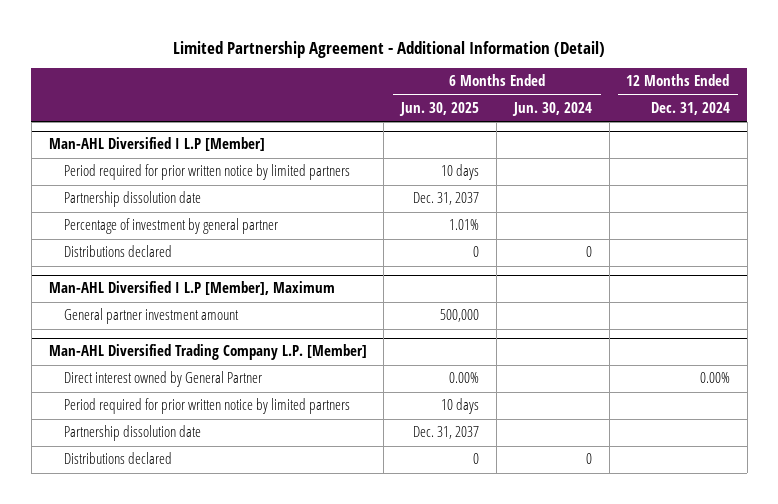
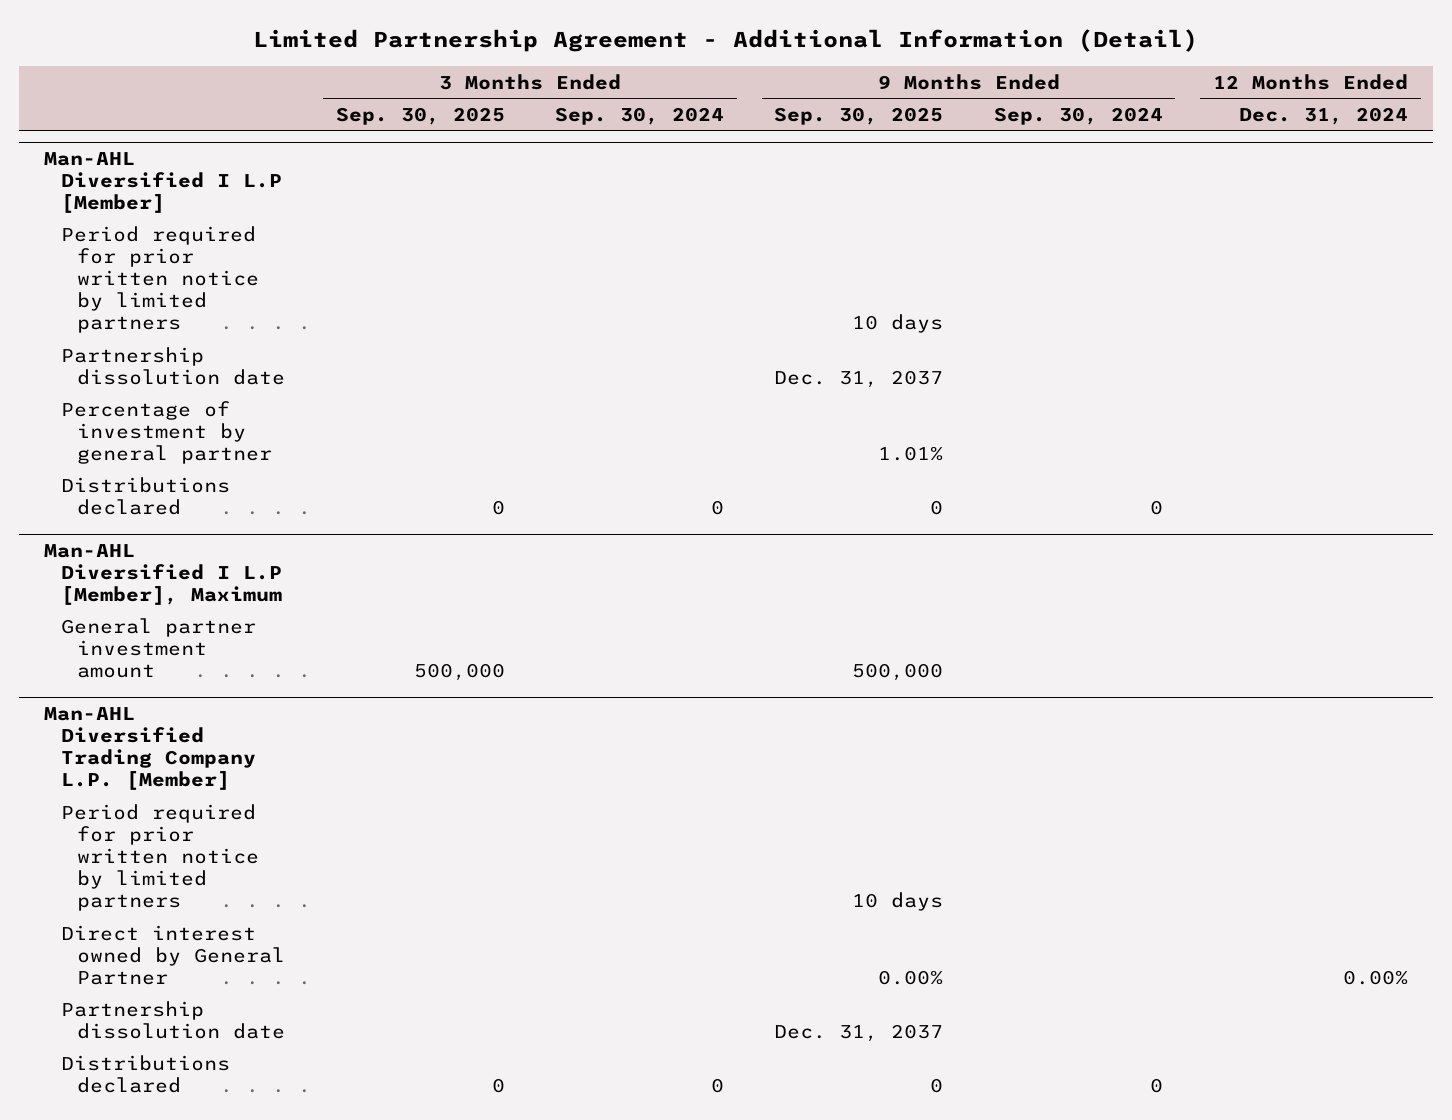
- | 6 Months Ended Jun. 30, 2025 | 6 Months Ended Jun. 30, 2024 | 12 Months Ended Dec. 31, 2024
+ | 3 Months Ended Sep. 30, 2025 | 3 Months Ended Sep. 30, 2024 | 9 Months Ended Sep. 30, 2025 | 9 Months Ended Sep. 30, 2024 | 12 Months Ended Dec. 31, 2024
@ Man-AHL Diversified Trading Company L.P. [Member]
moved down: Direct interest owned by General Partner | | | 0.00% | | 0.00%

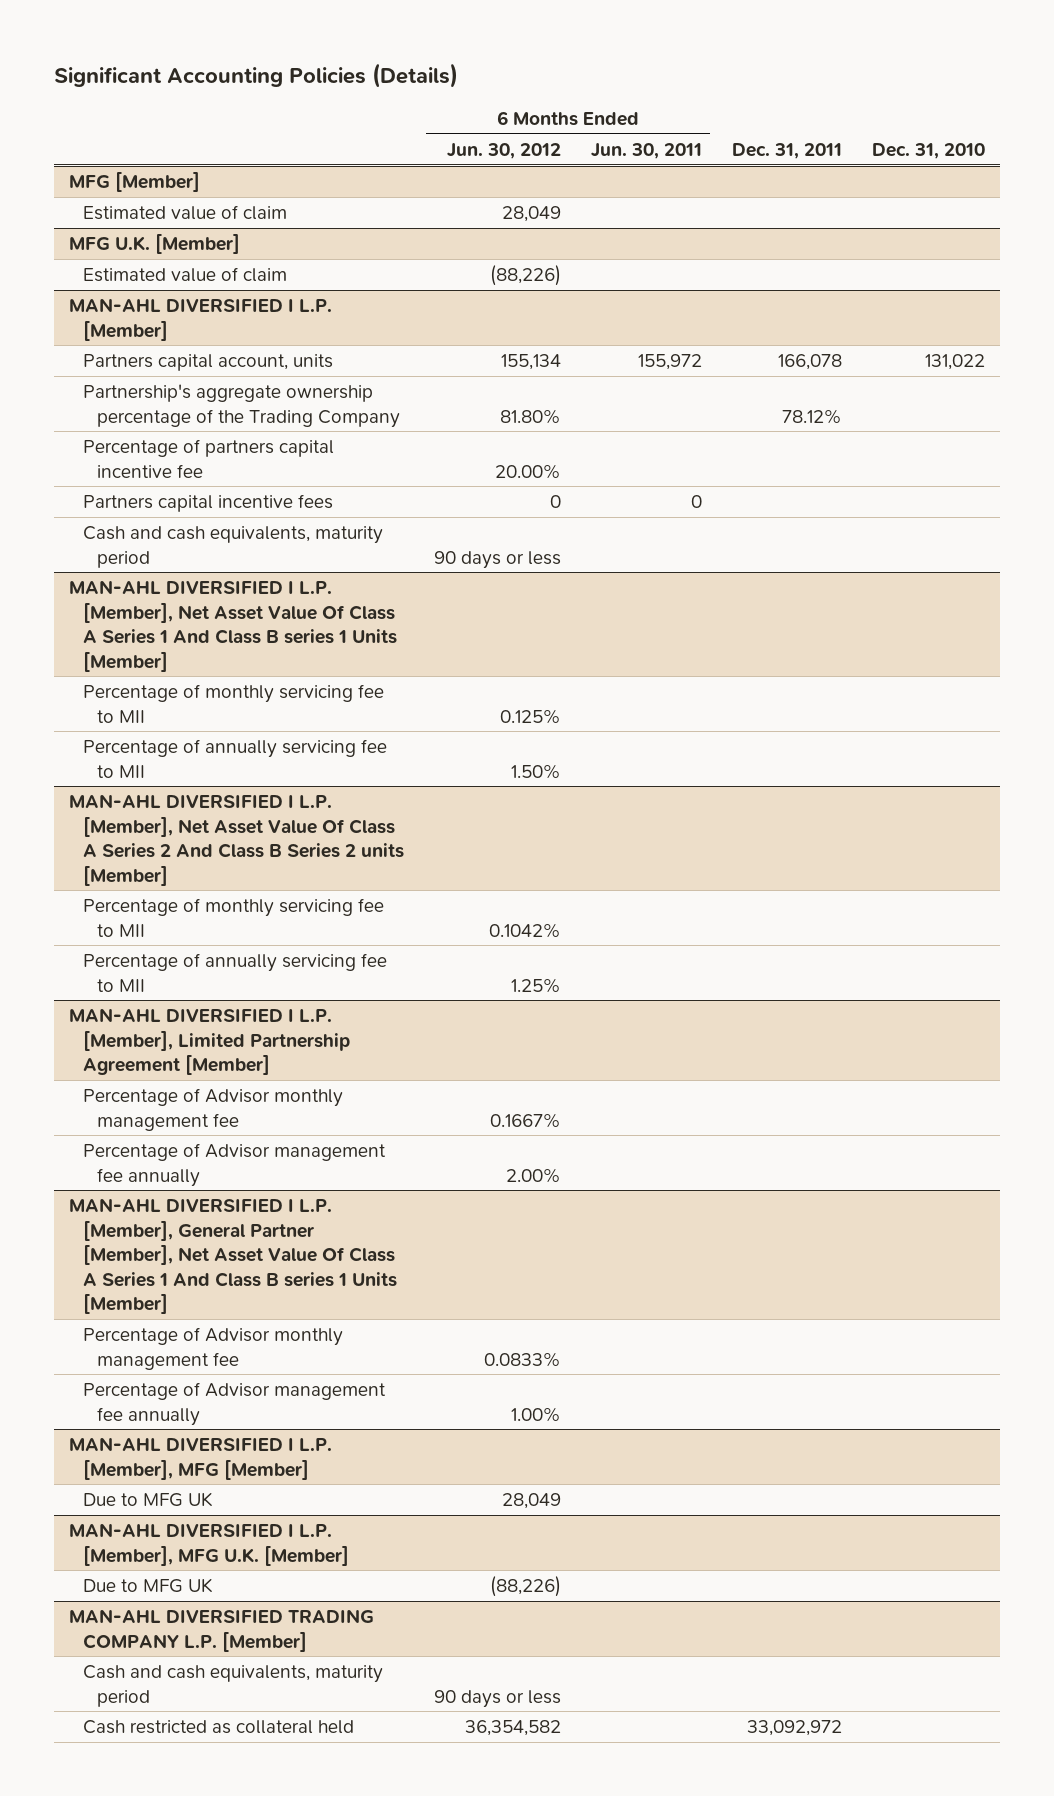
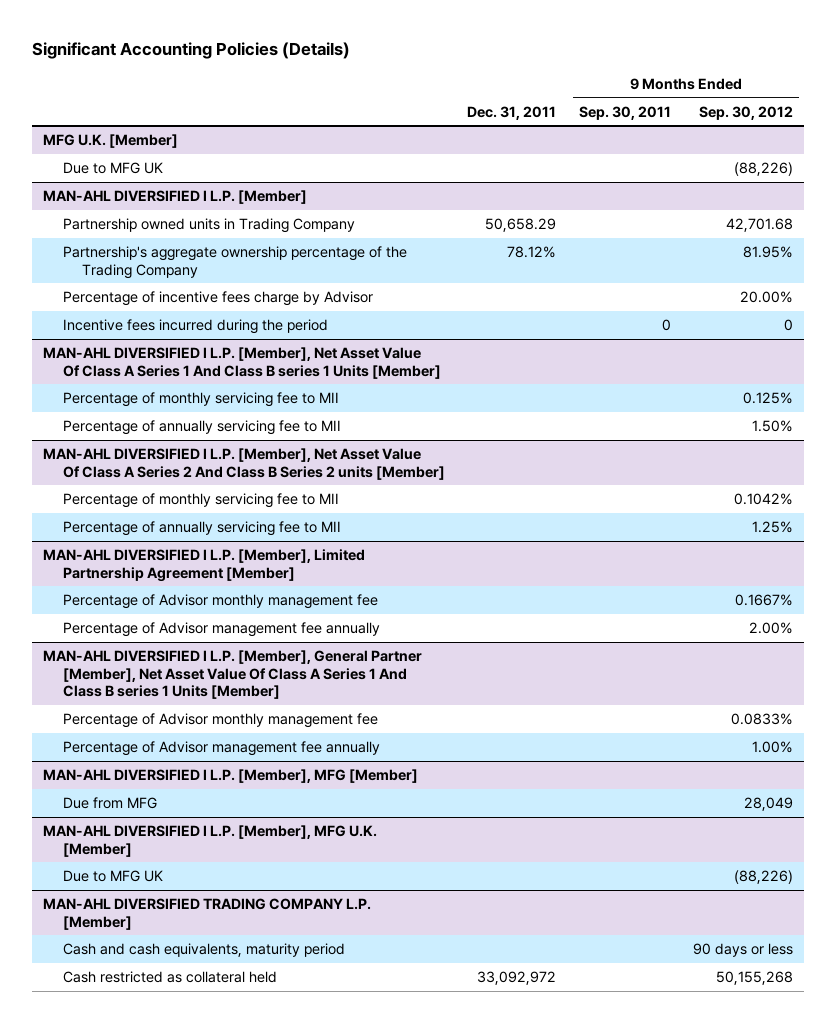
- | 6 Months Ended Jun. 30, 2012 | 6 Months Ended Jun. 30, 2011 | Dec. 31, 2011 | Dec. 31, 2010
+ | Dec. 31, 2011 | 9 Months Ended Sep. 30, 2011 | 9 Months Ended Sep. 30, 2012
- MFG [Member]
- Estimated value of claim | 28,049 | | |
@ MFG U.K. [Member]
- Estimated value of claim | (88,226) | | |
+ Due to MFG UK | | | (88,226)
@ MAN-AHL DIVERSIFIED I L.P. [Member]
- Partners capital account, units | 155,134 | 155,972 | 166,078 | 131,022
+ Partnership owned units in Trading Company | 50,658.29 | | 42,701.68
- Percentage of partners capital incentive fee | 20.00% | | |
- Partners capital incentive fees | 0 | 0 | |
- Cash and cash equivalents, maturity period | 90 days or less | | |
+ Percentage of incentive fees charge by Advisor | | | 20.00%
+ Incentive fees incurred during the period | | 0 | 0
@ MAN-AHL DIVERSIFIED I L.P. [Member], MFG [Member]
- Due to MFG UK | 28,049 | | |
+ Due from MFG | | | 28,049

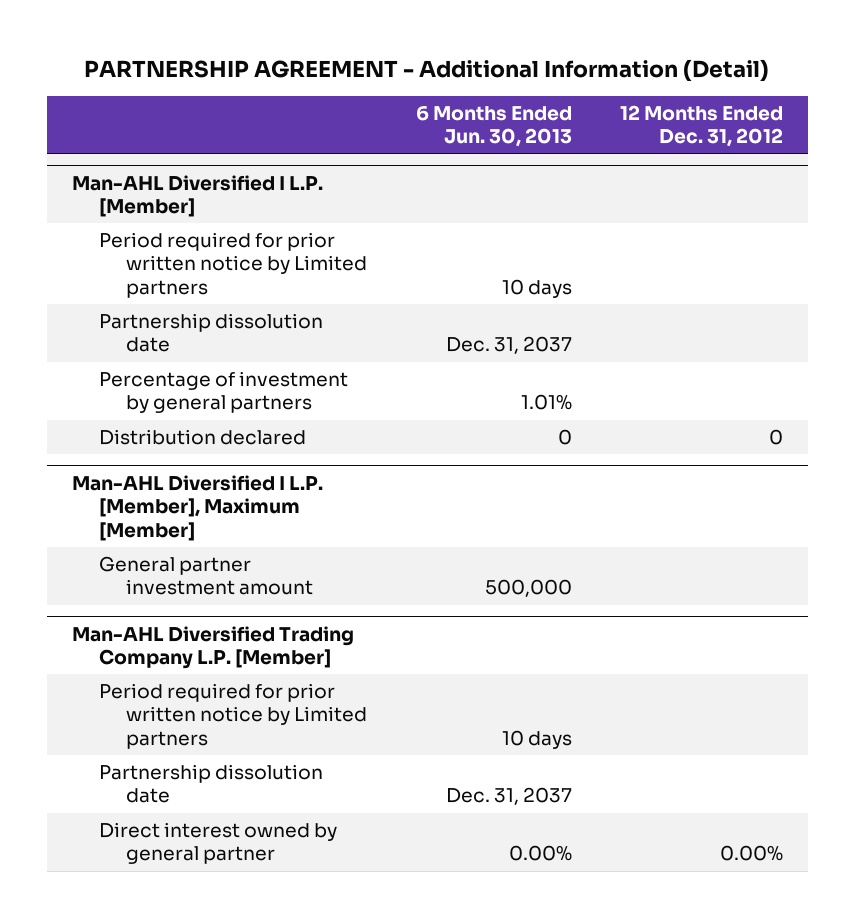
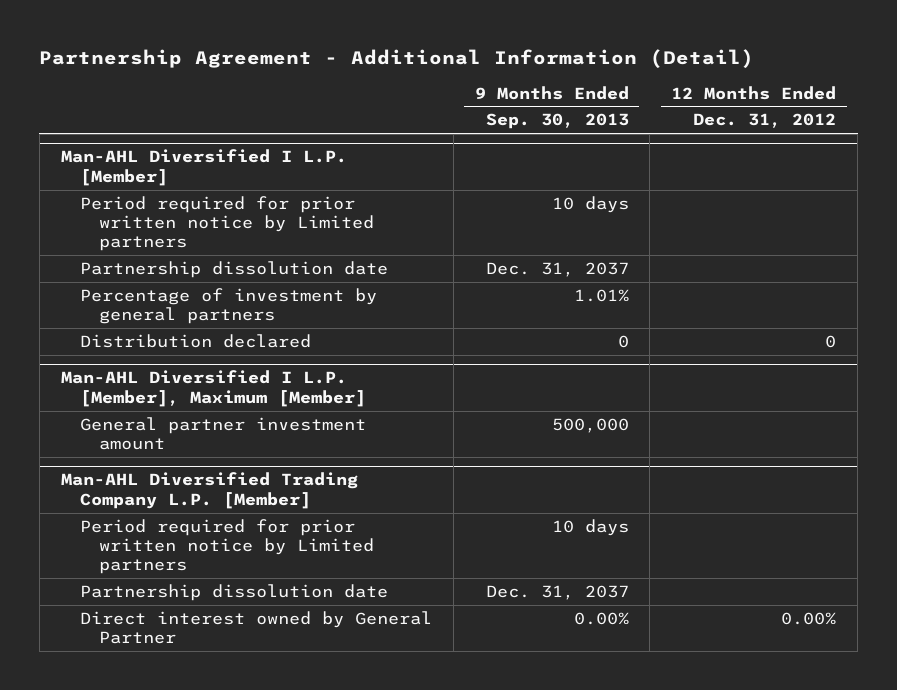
- PARTNERSHIP AGREEMENT - Additional Information (Detail)
+ Partnership Agreement - Additional Information (Detail)
- | 6 Months Ended Jun. 30, 2013 | 12 Months Ended Dec. 31, 2012
+ | 9 Months Ended Sep. 30, 2013 | 12 Months Ended Dec. 31, 2012
@ Man-AHL Diversified Trading Company L.P. [Member]
- Direct interest owned by general partner | 0.00% | 0.00%
+ Direct interest owned by General Partner | 0.00% | 0.00%

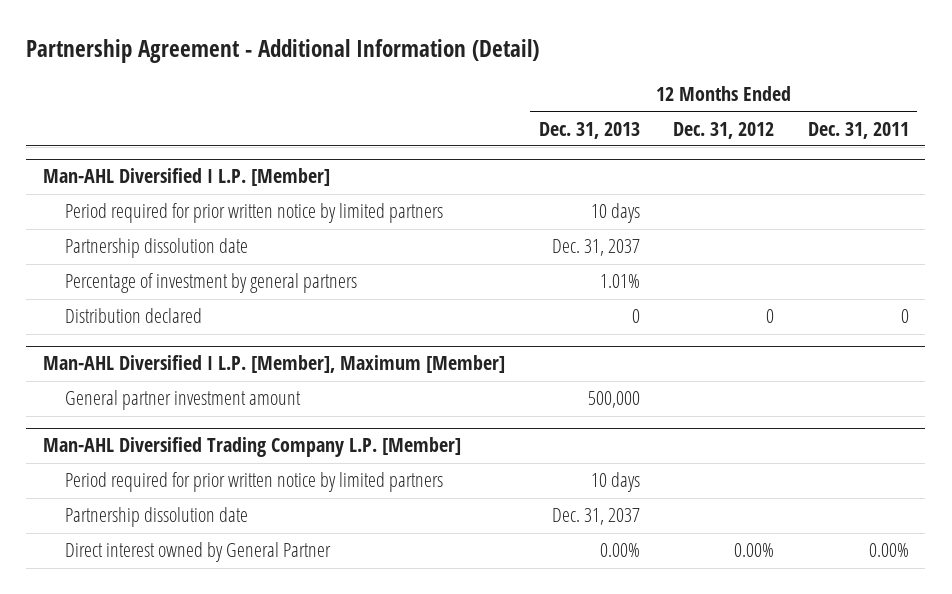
- | 9 Months Ended Sep. 30, 2013 | 12 Months Ended Dec. 31, 2012
+ | 12 Months Ended Dec. 31, 2013 | 12 Months Ended Dec. 31, 2012 | 12 Months Ended Dec. 31, 2011
@ Man-AHL Diversified I L.P. [Member]
- Period required for prior written notice by Limited partners | 10 days |
+ Period required for prior written notice by limited partners | 10 days | |
@ Man-AHL Diversified Trading Company L.P. [Member]
- Period required for prior written notice by Limited partners | 10 days |
+ Period required for prior written notice by limited partners | 10 days | |

